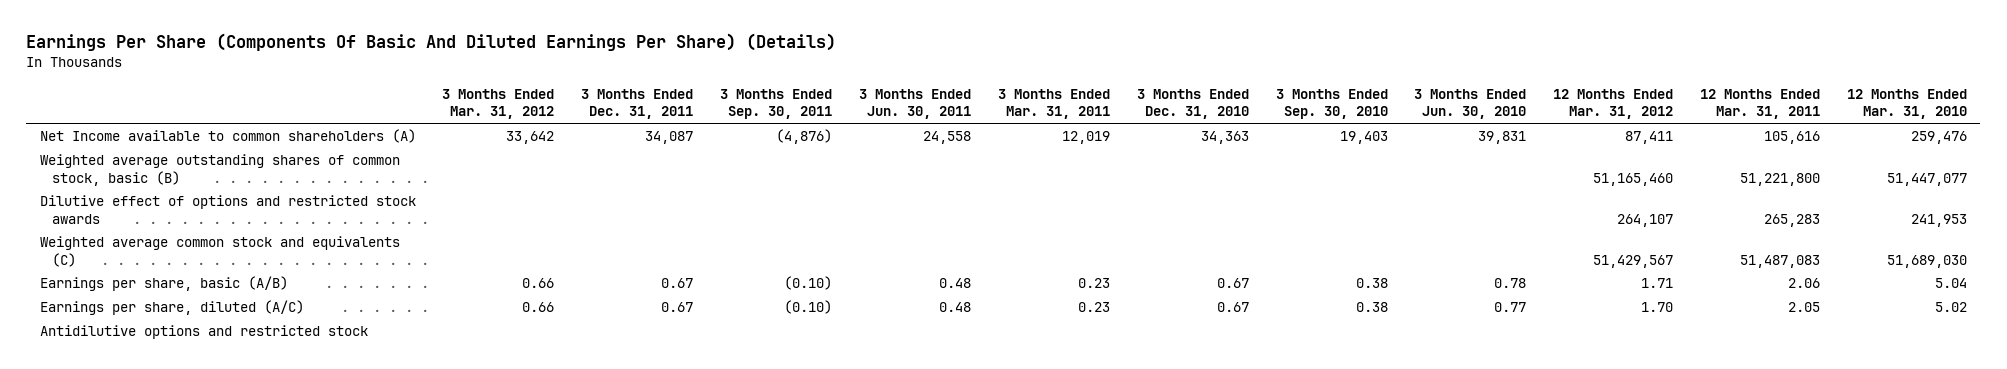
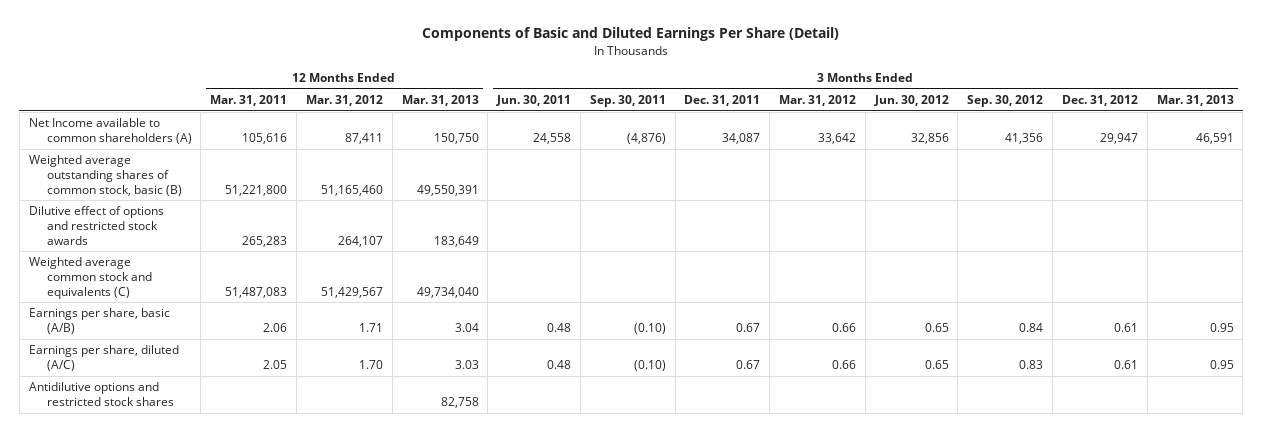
- Earnings Per Share (Components Of Basic And Diluted Earnings Per Share) (Details)
+ Components of Basic and Diluted Earnings Per Share (Detail)
- | 3 Months Ended Mar. 31, 2012 | 3 Months Ended Dec. 31, 2011 | 3 Months Ended Sep. 30, 2011 | 3 Months Ended Jun. 30, 2011 | 3 Months Ended Mar. 31, 2011 | 3 Months Ended Dec. 31, 2010 | 3 Months Ended Sep. 30, 2010 | 3 Months Ended Jun. 30, 2010 | 12 Months Ended Mar. 31, 2012 | 12 Months Ended Mar. 31, 2011 | 12 Months Ended Mar. 31, 2010
+ | 12 Months Ended Mar. 31, 2011 | 12 Months Ended Mar. 31, 2012 | 12 Months Ended Mar. 31, 2013 | 3 Months Ended Jun. 30, 2011 | 3 Months Ended Sep. 30, 2011 | 3 Months Ended Dec. 31, 2011 | 3 Months Ended Mar. 31, 2012 | 3 Months Ended Jun. 30, 2012 | 3 Months Ended Sep. 30, 2012 | 3 Months Ended Dec. 31, 2012 | 3 Months Ended Mar. 31, 2013
- Antidilutive options and restricted stock
+ Antidilutive options and restricted stock shares | | | 82,758 | | | | | | | |

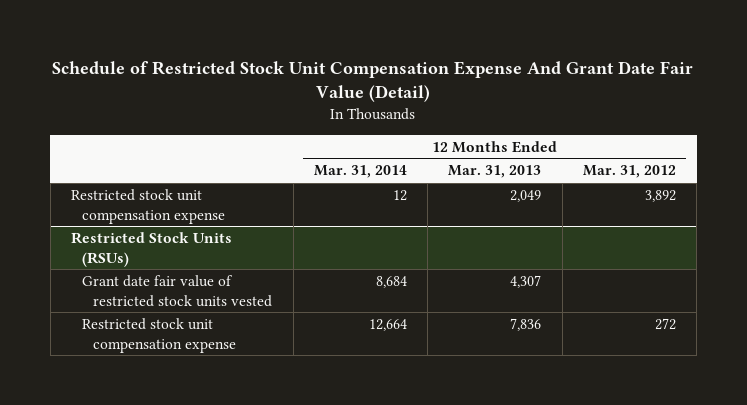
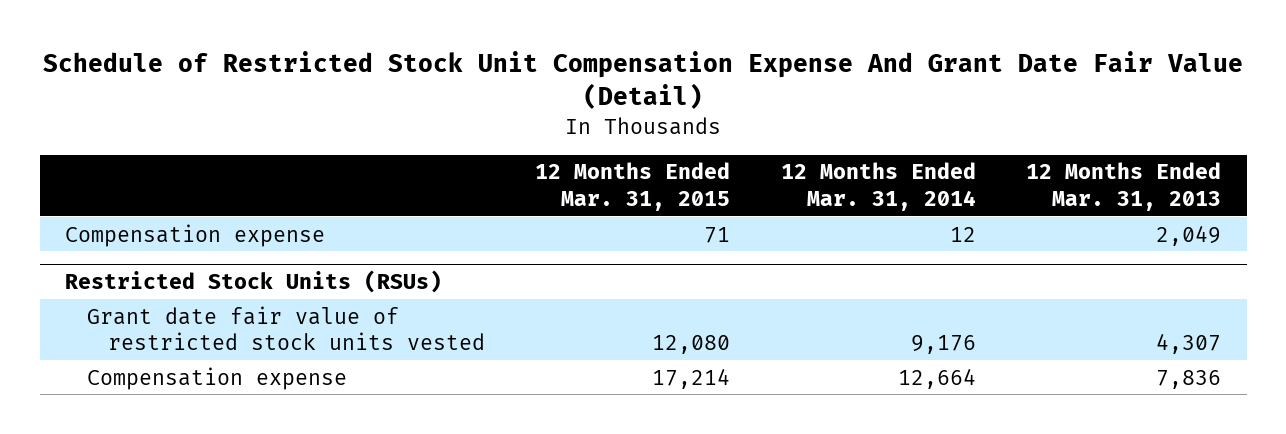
- | 12 Months Ended Mar. 31, 2014 | 12 Months Ended Mar. 31, 2013 | 12 Months Ended Mar. 31, 2012
+ | 12 Months Ended Mar. 31, 2015 | 12 Months Ended Mar. 31, 2014 | 12 Months Ended Mar. 31, 2013
- Restricted stock unit compensation expense | 12 | 2,049 | 3,892
+ Compensation expense | 71 | 12 | 2,049
@ Restricted Stock Units (RSUs)
- Grant date fair value of restricted stock units vested | 8,684 | 4,307 |
- Restricted stock unit compensation expense | 12,664 | 7,836 | 272
+ Grant date fair value of restricted stock units vested | 12,080 | 9,176 | 4,307
+ Compensation expense | 17,214 | 12,664 | 7,836

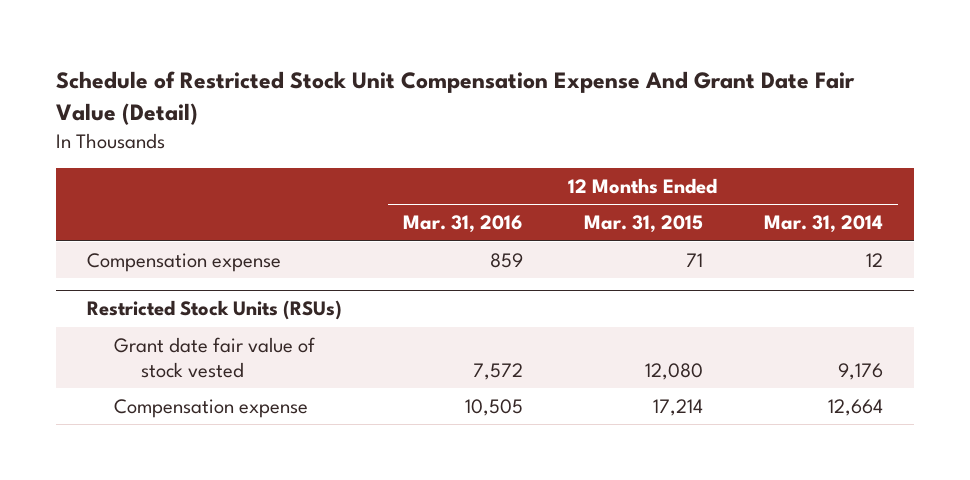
- | 12 Months Ended Mar. 31, 2015 | 12 Months Ended Mar. 31, 2014 | 12 Months Ended Mar. 31, 2013
+ | 12 Months Ended Mar. 31, 2016 | 12 Months Ended Mar. 31, 2015 | 12 Months Ended Mar. 31, 2014
@ Restricted Stock Units (RSUs)
- Grant date fair value of restricted stock units vested | 12,080 | 9,176 | 4,307
+ Grant date fair value of stock vested | 7,572 | 12,080 | 9,176

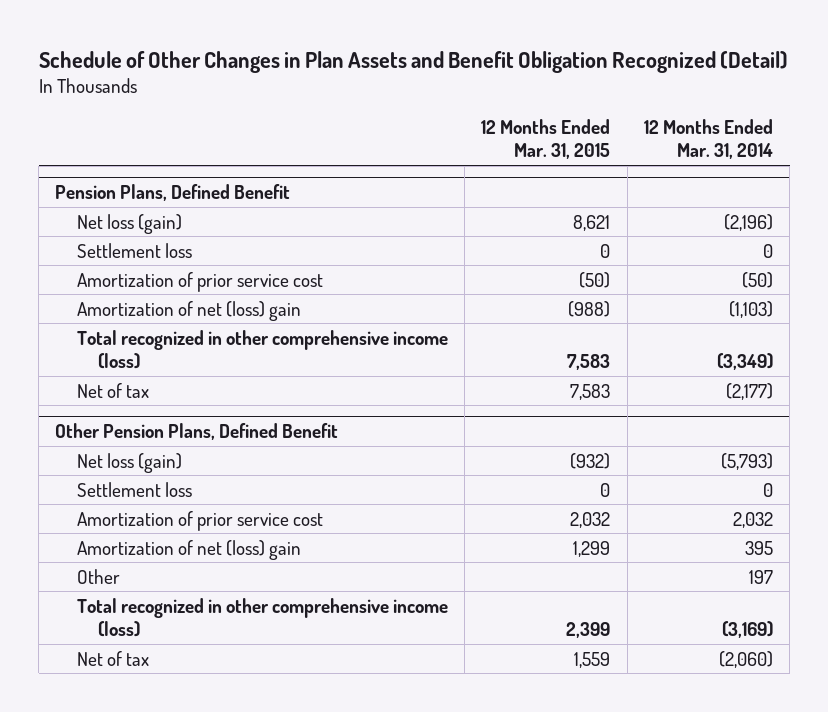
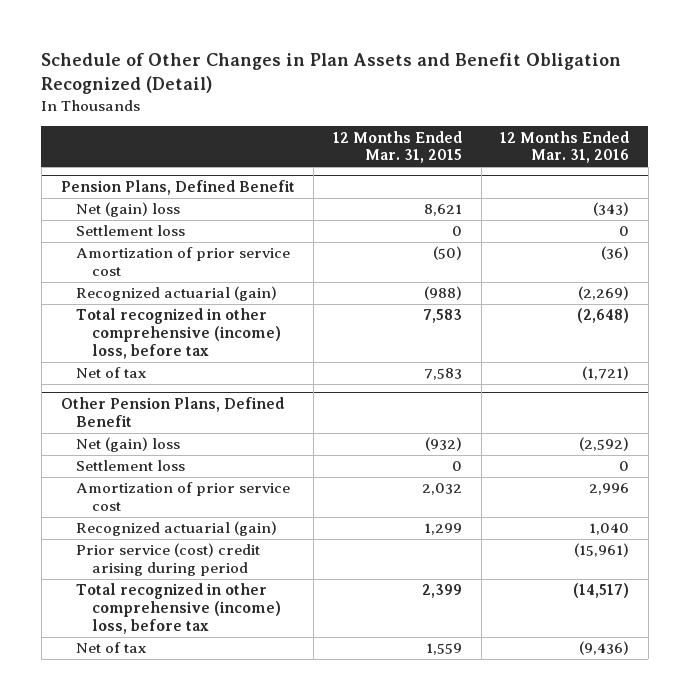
- | 12 Months Ended Mar. 31, 2015 | 12 Months Ended Mar. 31, 2014
+ | 12 Months Ended Mar. 31, 2015 | 12 Months Ended Mar. 31, 2016
@ Pension Plans, Defined Benefit
- Net loss (gain) | 8,621 | (2,196)
+ Net (gain) loss | 8,621 | (343)
- Amortization of net (loss) gain | (988) | (1,103)
- Total recognized in other comprehensive income (loss) | 7,583 | (3,349)
+ Recognized actuarial (gain) | (988) | (2,269)
+ Total recognized in other comprehensive (income) loss, before tax | 7,583 | (2,648)
@ Other Pension Plans, Defined Benefit
- Net loss (gain) | (932) | (5,793)
+ Net (gain) loss | (932) | (2,592)
- Amortization of net (loss) gain | 1,299 | 395
- Other | | 197
- Total recognized in other comprehensive income (loss) | 2,399 | (3,169)
+ Recognized actuarial (gain) | 1,299 | 1,040
+ Prior service (cost) credit arising during period | | (15,961)
+ Total recognized in other comprehensive (income) loss, before tax | 2,399 | (14,517)

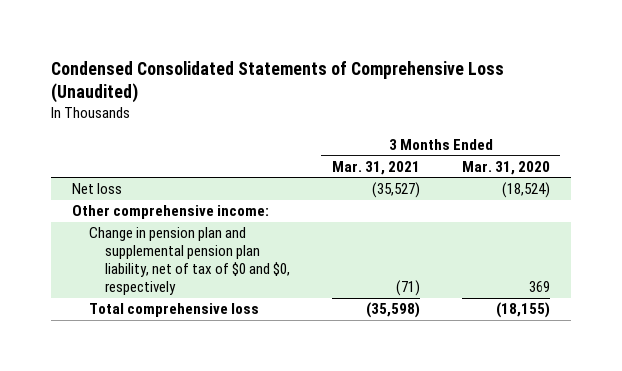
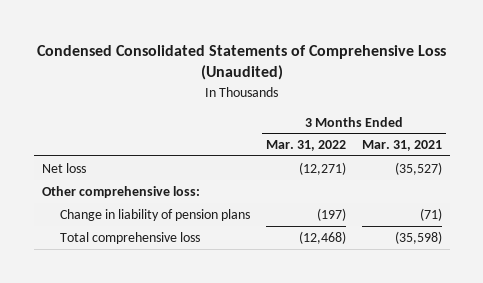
- | 3 Months Ended Mar. 31, 2021 | 3 Months Ended Mar. 31, 2020
+ | 3 Months Ended Mar. 31, 2022 | 3 Months Ended Mar. 31, 2021
- Other comprehensive income:
- Change in pension plan and supplemental pension plan liability, net of tax of $0 and $0, respectively | (71) | 369
+ Other comprehensive loss:
+ Change in liability of pension plans | (197) | (71)

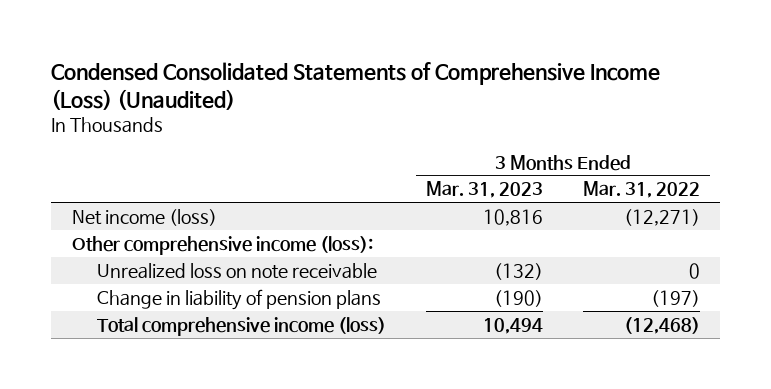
- Condensed Consolidated Statements of Comprehensive Loss (Unaudited)
+ Condensed Consolidated Statements of Comprehensive Income (Loss) (Unaudited)
- | 3 Months Ended Mar. 31, 2022 | 3 Months Ended Mar. 31, 2021
+ | 3 Months Ended Mar. 31, 2023 | 3 Months Ended Mar. 31, 2022
- Net loss | (12,271) | (35,527)
- Other comprehensive loss:
+ Net income (loss) | 10,816 | (12,271)
+ Other comprehensive income (loss):
+ Unrealized loss on note receivable | (132) | 0
- Total comprehensive loss | (12,468) | (35,598)
+ Total comprehensive income (loss) | 10,494 | (12,468)

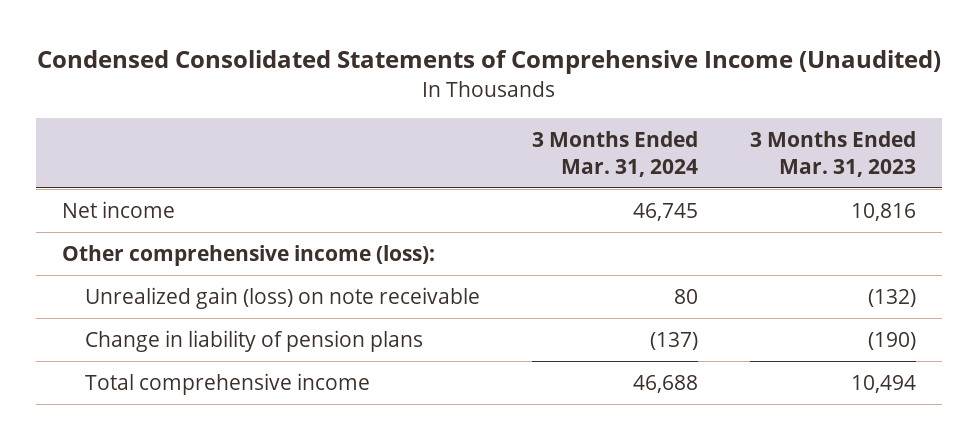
- Condensed Consolidated Statements of Comprehensive Income (Loss) (Unaudited)
+ Condensed Consolidated Statements of Comprehensive Income (Unaudited)
- | 3 Months Ended Mar. 31, 2023 | 3 Months Ended Mar. 31, 2022
+ | 3 Months Ended Mar. 31, 2024 | 3 Months Ended Mar. 31, 2023
- Net income (loss) | 10,816 | (12,271)
+ Net income | 46,745 | 10,816
- Unrealized loss on note receivable | (132) | 0
+ Unrealized gain (loss) on note receivable | 80 | (132)
- Total comprehensive income (loss) | 10,494 | (12,468)
+ Total comprehensive income | 46,688 | 10,494

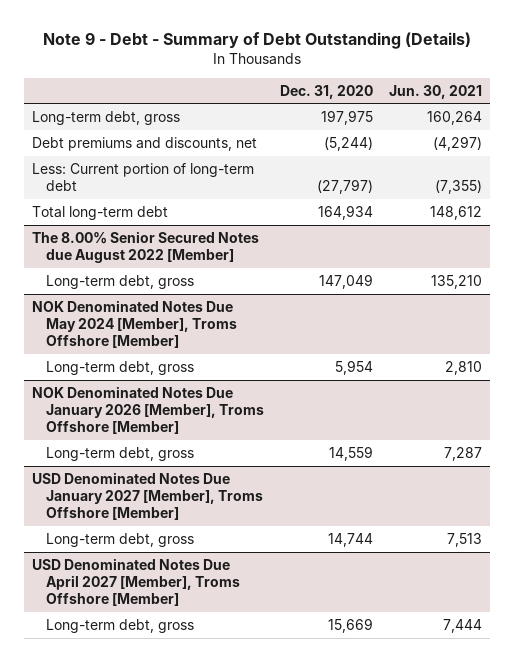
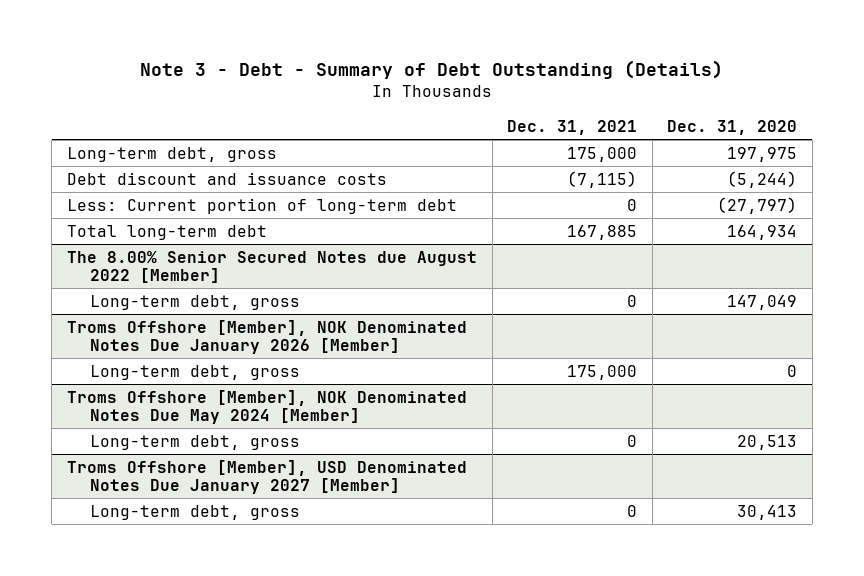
- Note 9 - Debt - Summary of Debt Outstanding (Details)
+ Note 3 - Debt - Summary of Debt Outstanding (Details)
- | Dec. 31, 2020 | Jun. 30, 2021
+ | Dec. 31, 2021 | Dec. 31, 2020
- Debt premiums and discounts, net | (5,244) | (4,297)
+ Debt discount and issuance costs | (7,115) | (5,244)
- NOK Denominated Notes Due May 2024 [Member], Troms Offshore [Member]
- Long-term debt, gross | 5,954 | 2,810
- NOK Denominated Notes Due January 2026 [Member], Troms Offshore [Member]
- Long-term debt, gross | 14,559 | 7,287
- USD Denominated Notes Due January 2027 [Member], Troms Offshore [Member]
- Long-term debt, gross | 14,744 | 7,513
- USD Denominated Notes Due April 2027 [Member], Troms Offshore [Member]
- Long-term debt, gross | 15,669 | 7,444
+ Troms Offshore [Member], NOK Denominated Notes Due January 2026 [Member]
+ Long-term debt, gross | 175,000 | 0
+ Troms Offshore [Member], NOK Denominated Notes Due May 2024 [Member]
+ Long-term debt, gross | 0 | 20,513
+ Troms Offshore [Member], USD Denominated Notes Due January 2027 [Member]
+ Long-term debt, gross | 0 | 30,413

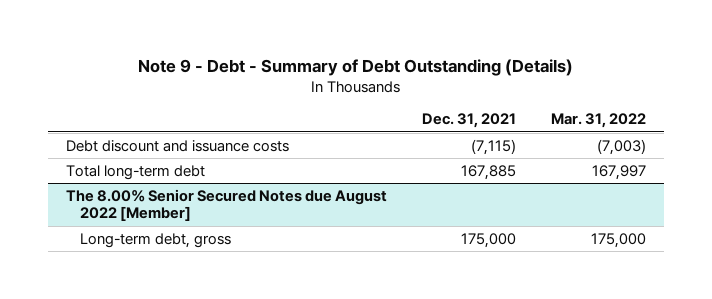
- Note 3 - Debt - Summary of Debt Outstanding (Details)
+ Note 9 - Debt - Summary of Debt Outstanding (Details)
- | Dec. 31, 2021 | Dec. 31, 2020
+ | Dec. 31, 2021 | Mar. 31, 2022
- Long-term debt, gross | 175,000 | 197,975
- Less: Current portion of long-term debt | 0 | (27,797)
@ The 8.00% Senior Secured Notes due August 2022 [Member]
- Long-term debt, gross | 0 | 147,049
- Troms Offshore [Member], NOK Denominated Notes Due January 2026 [Member]
- Troms Offshore [Member], NOK Denominated Notes Due May 2024 [Member]
- Long-term debt, gross | 0 | 20,513
- Troms Offshore [Member], USD Denominated Notes Due January 2027 [Member]
- Long-term debt, gross | 0 | 30,413

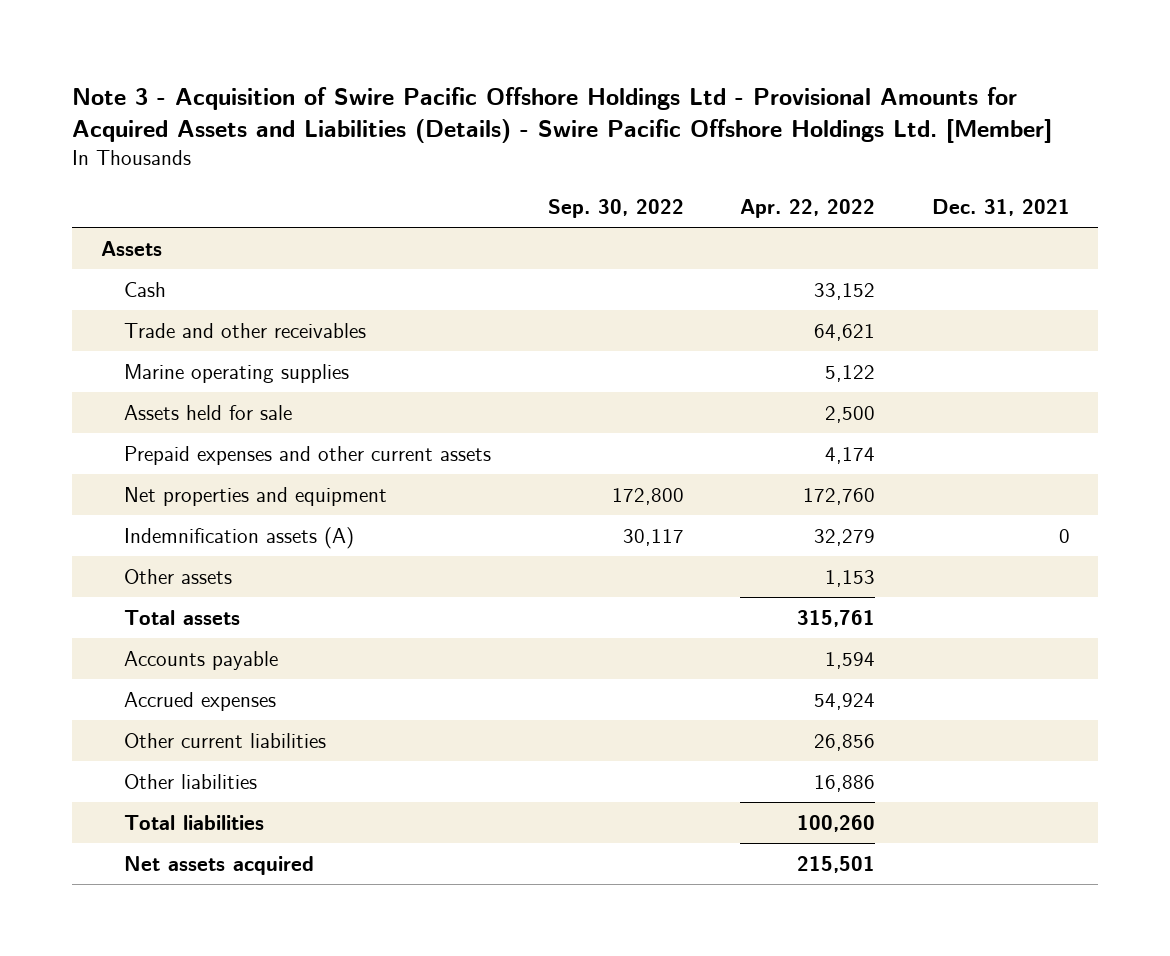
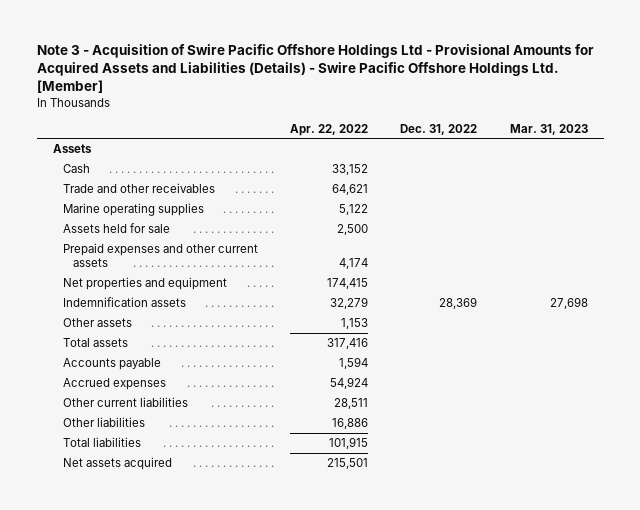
- | Sep. 30, 2022 | Apr. 22, 2022 | Dec. 31, 2021
+ | Apr. 22, 2022 | Dec. 31, 2022 | Mar. 31, 2023
- Net properties and equipment | 172,800 | 172,760 |
- Indemnification assets (A) | 30,117 | 32,279 | 0
+ Net properties and equipment | 174,415 | |
+ Indemnification assets | 32,279 | 28,369 | 27,698
- Total assets | | 315,761 |
+ Total assets | 317,416 | |
- Other current liabilities | | 26,856 |
+ Other current liabilities | 28,511 | |
- Total liabilities | | 100,260 |
+ Total liabilities | 101,915 | |

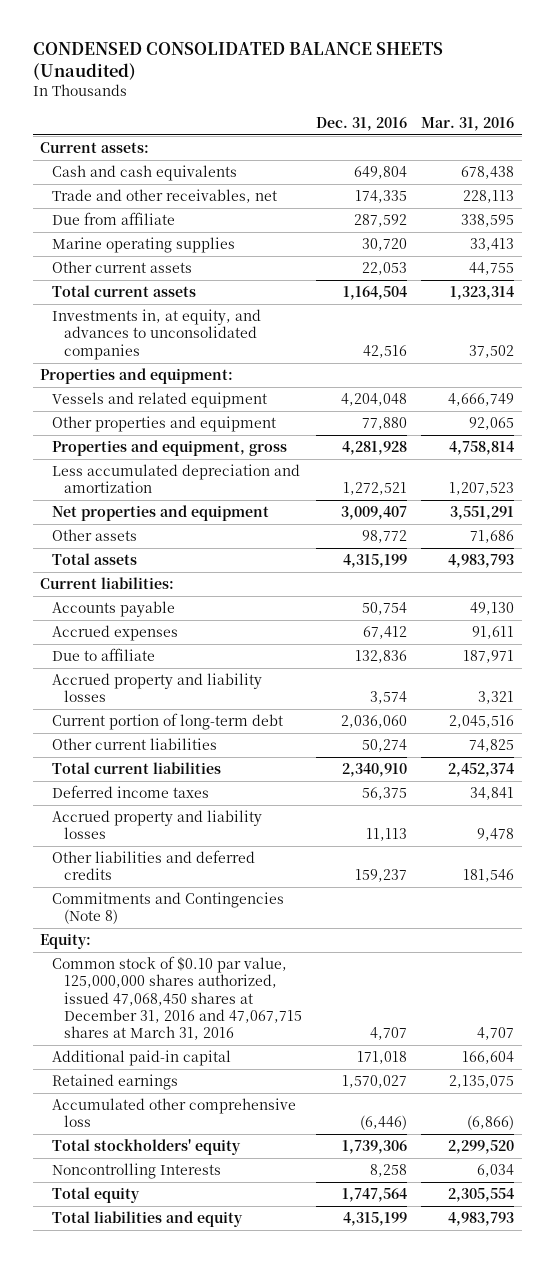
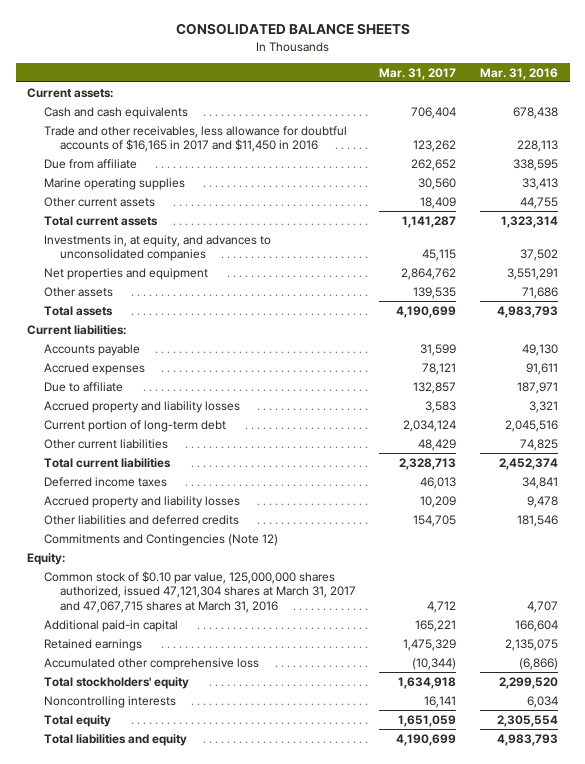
- CONDENSED CONSOLIDATED BALANCE SHEETS (Unaudited)
+ CONSOLIDATED BALANCE SHEETS
- | Dec. 31, 2016 | Mar. 31, 2016
+ | Mar. 31, 2017 | Mar. 31, 2016
- Trade and other receivables, net | 174,335 | 228,113
+ Trade and other receivables, less allowance for doubtful accounts of $16,165 in 2017 and $11,450 in 2016 | 123,262 | 228,113
- Properties and equipment:
- Vessels and related equipment | 4,204,048 | 4,666,749
- Other properties and equipment | 77,880 | 92,065
- Properties and equipment, gross | 4,281,928 | 4,758,814
- Less accumulated depreciation and amortization | 1,272,521 | 1,207,523
- Commitments and Contingencies (Note 8)
+ Commitments and Contingencies (Note 12)
- Common stock of $0.10 par value, 125,000,000 shares authorized, issued 47,068,450 shares at December 31, 2016 and 47,067,715 shares at March 31, 2016 | 4,707 | 4,707
+ Common stock of $0.10 par value, 125,000,000 shares authorized, issued 47,121,304 shares at March 31, 2017 and 47,067,715 shares at March 31, 2016 | 4,712 | 4,707
- Noncontrolling Interests | 8,258 | 6,034
+ Noncontrolling interests | 16,141 | 6,034

